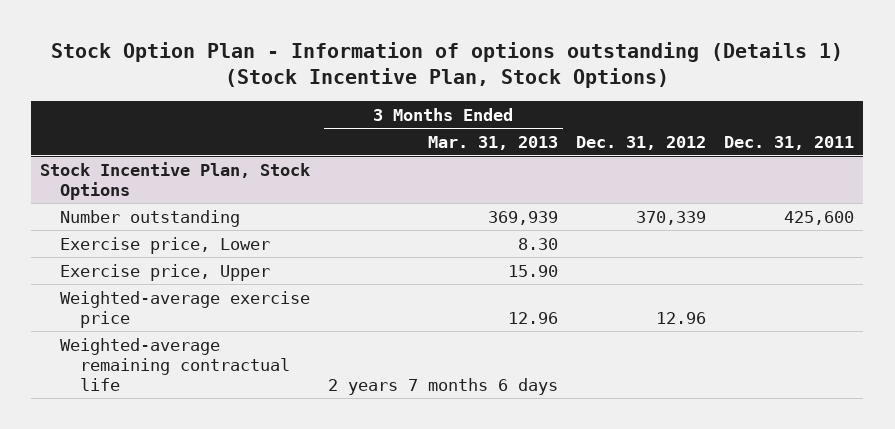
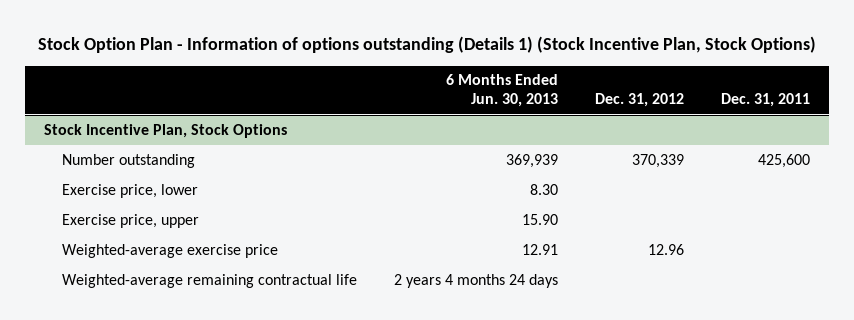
- | 3 Months Ended Mar. 31, 2013 | Dec. 31, 2012 | Dec. 31, 2011
+ | 6 Months Ended Jun. 30, 2013 | Dec. 31, 2012 | Dec. 31, 2011
@ Stock Incentive Plan, Stock Options
- Exercise price, Lower | 8.30 | |
- Exercise price, Upper | 15.90 | |
+ Exercise price, lower | 8.30 | |
+ Exercise price, upper | 15.90 | |

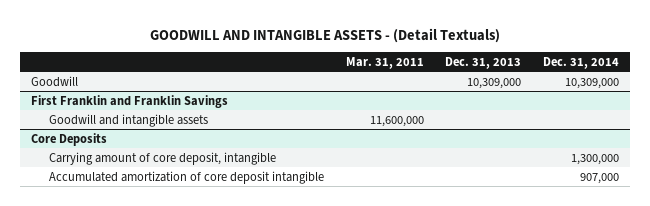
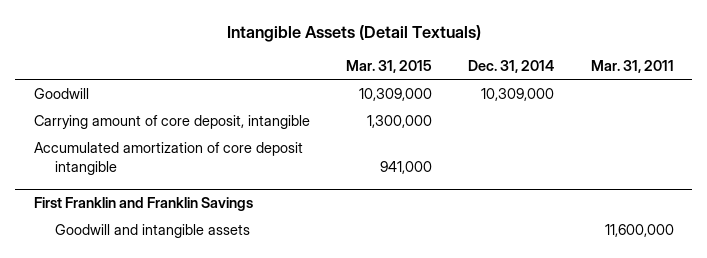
- GOODWILL AND INTANGIBLE ASSETS - (Detail Textuals)
+ Intangible Assets (Detail Textuals)
- | Mar. 31, 2011 | Dec. 31, 2013 | Dec. 31, 2014
+ | Mar. 31, 2015 | Dec. 31, 2014 | Mar. 31, 2011
+ Carrying amount of core deposit, intangible | 1,300,000 | |
+ Accumulated amortization of core deposit intangible | 941,000 | |
- Core Deposits
- Carrying amount of core deposit, intangible | | | 1,300,000
- Accumulated amortization of core deposit intangible | | | 907,000

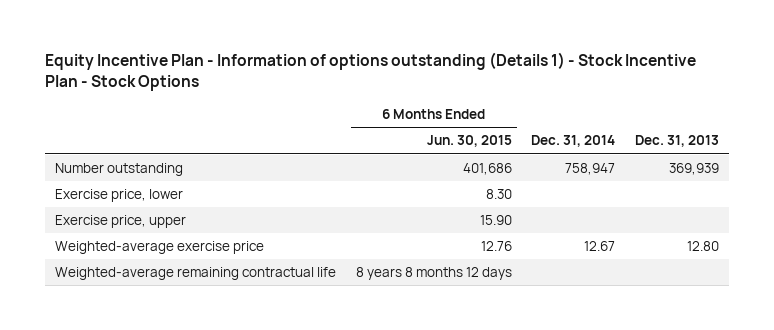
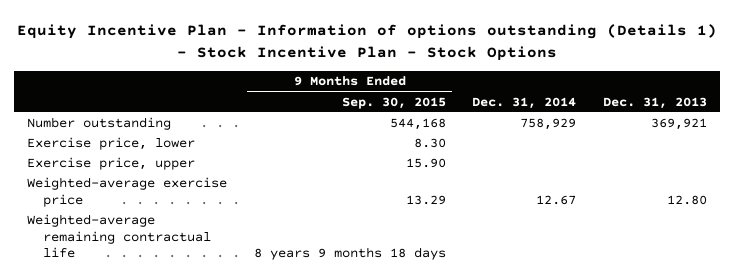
- | 6 Months Ended Jun. 30, 2015 | Dec. 31, 2014 | Dec. 31, 2013
+ | 9 Months Ended Sep. 30, 2015 | Dec. 31, 2014 | Dec. 31, 2013
- Number outstanding | 401,686 | 758,947 | 369,939
+ Number outstanding | 544,168 | 758,929 | 369,921

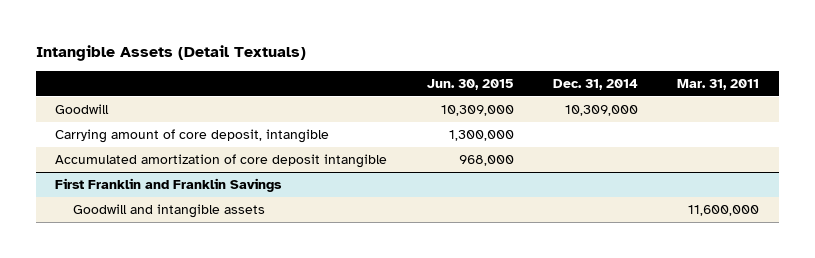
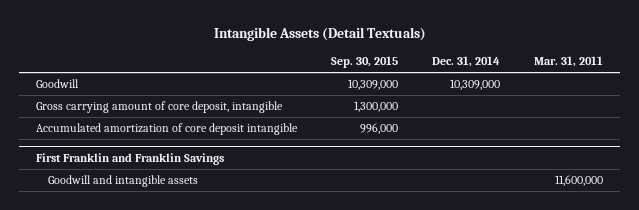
- | Jun. 30, 2015 | Dec. 31, 2014 | Mar. 31, 2011
+ | Sep. 30, 2015 | Dec. 31, 2014 | Mar. 31, 2011
- Carrying amount of core deposit, intangible | 1,300,000 | |
+ Gross carrying amount of core deposit, intangible | 1,300,000 | |

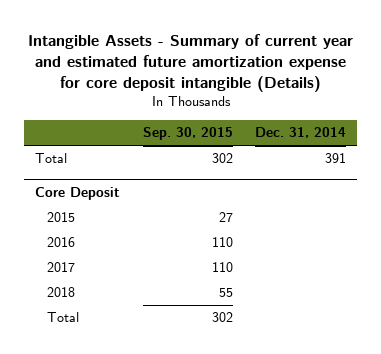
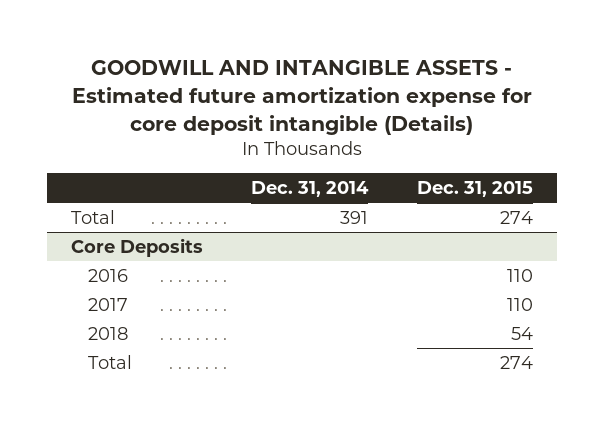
- Intangible Assets - Summary of current year and estimated future amortization expense for core deposit intangible (Details)
+ GOODWILL AND INTANGIBLE ASSETS - Estimated future amortization expense for core deposit intangible (Details)
- | Sep. 30, 2015 | Dec. 31, 2014
+ | Dec. 31, 2014 | Dec. 31, 2015
- Core Deposit
- 2015 | 27 |
+ Core Deposits

